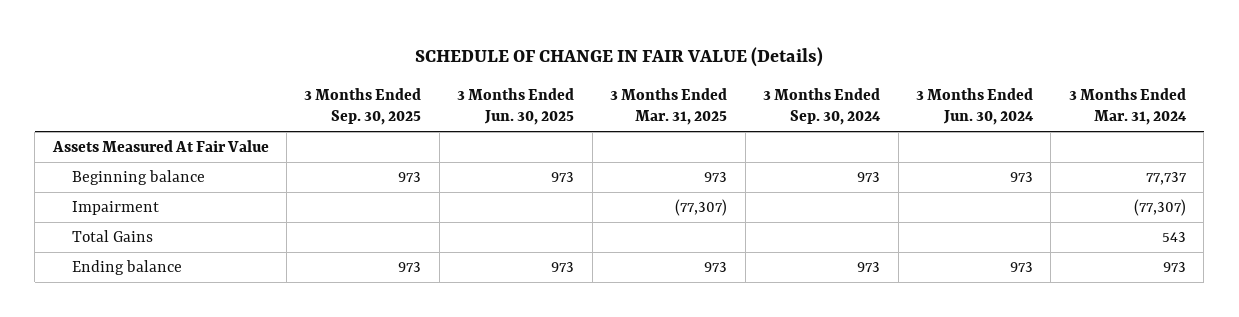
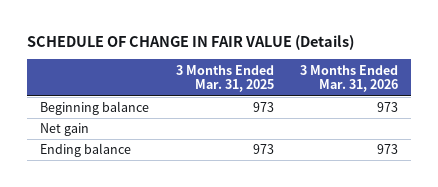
- | 3 Months Ended Sep. 30, 2025 | 3 Months Ended Jun. 30, 2025 | 3 Months Ended Mar. 31, 2025 | 3 Months Ended Sep. 30, 2024 | 3 Months Ended Jun. 30, 2024 | 3 Months Ended Mar. 31, 2024
+ | 3 Months Ended Mar. 31, 2025 | 3 Months Ended Mar. 31, 2026
- Assets Measured At Fair Value
- Impairment | | | (77,307) | | | (77,307)
- Total Gains | | | | | | 543
+ Net gain

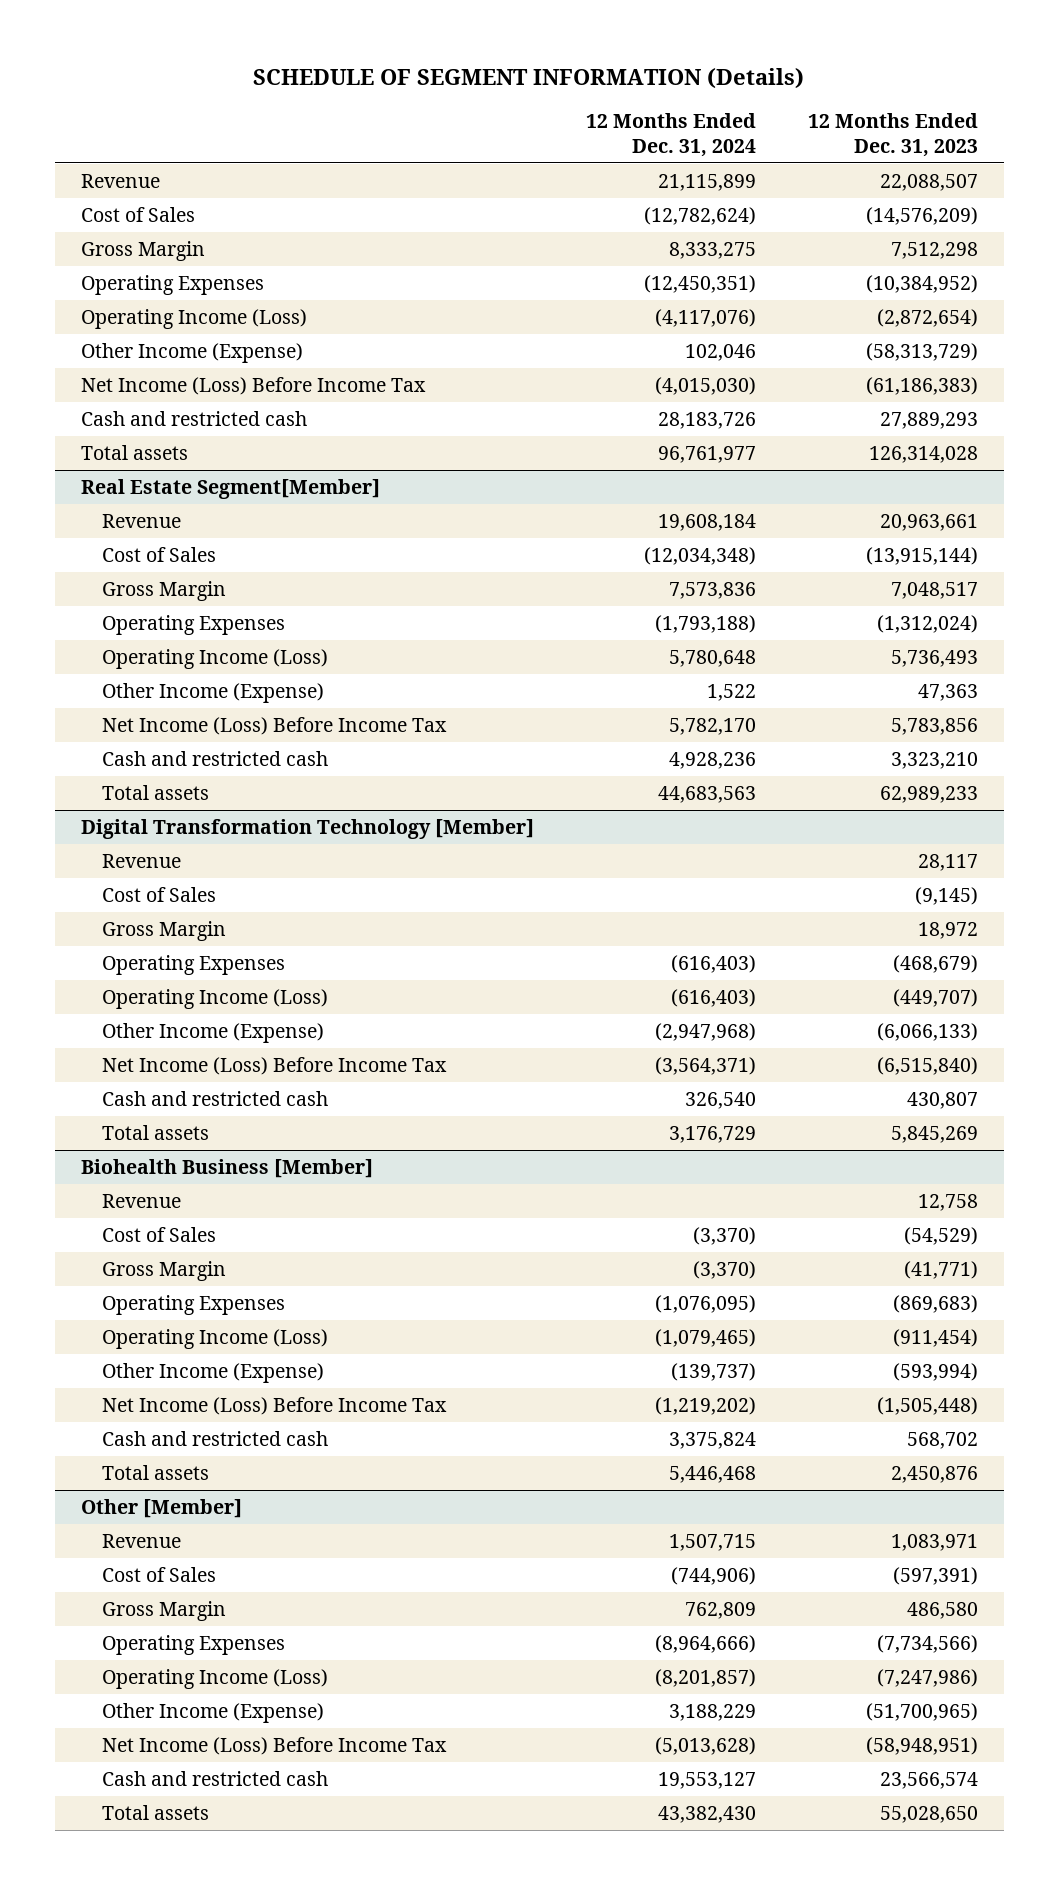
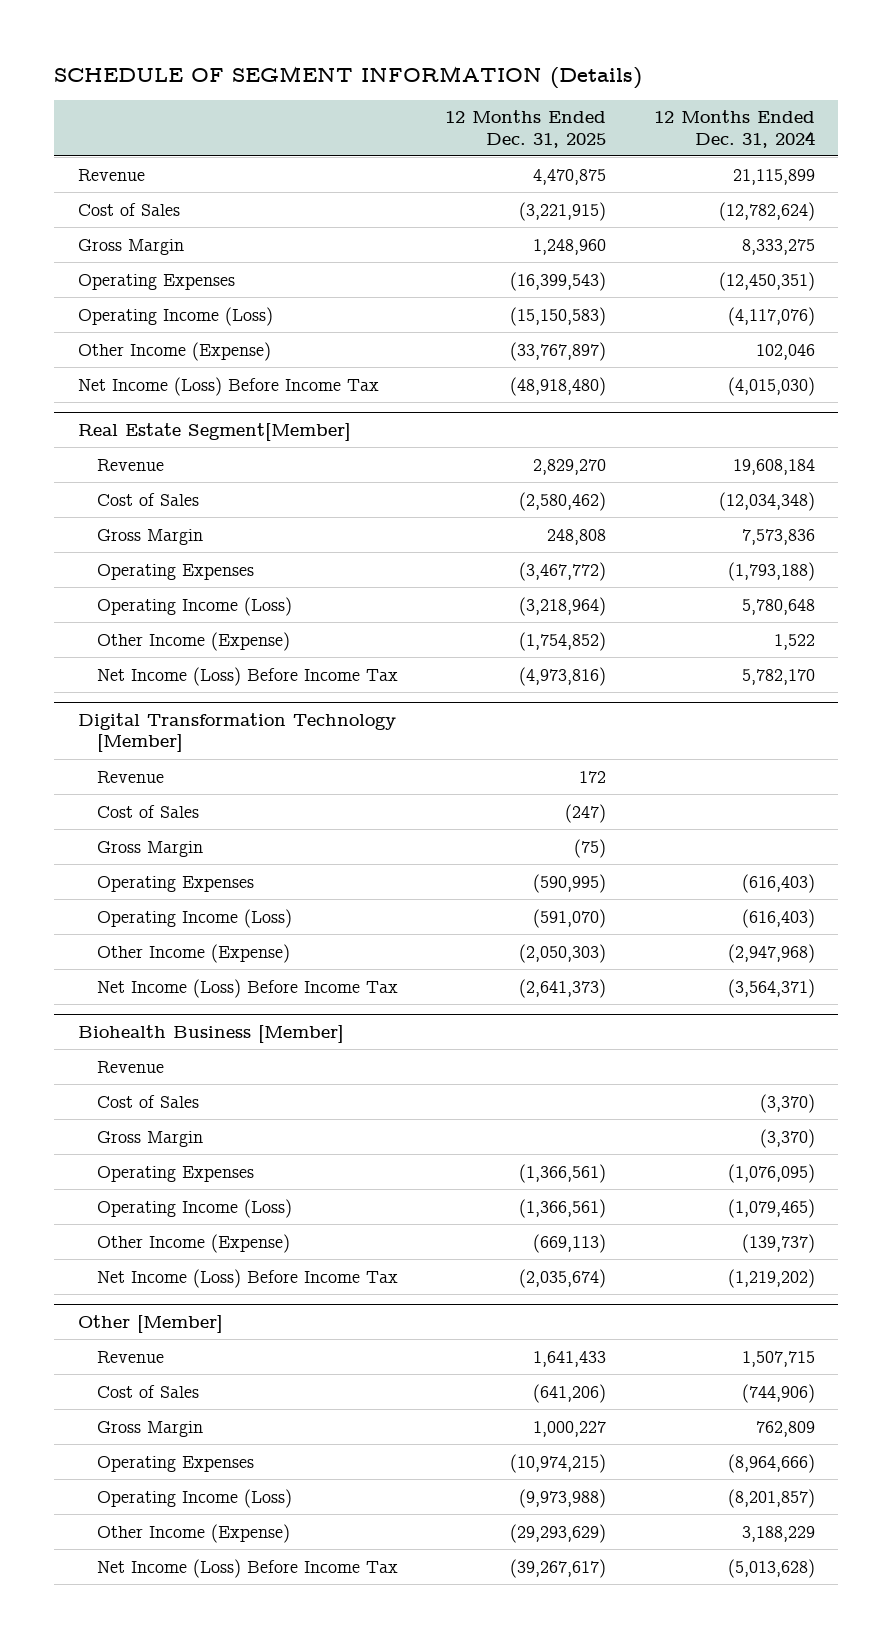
- | 12 Months Ended Dec. 31, 2024 | 12 Months Ended Dec. 31, 2023
+ | 12 Months Ended Dec. 31, 2025 | 12 Months Ended Dec. 31, 2024
- Cash and restricted cash | 28,183,726 | 27,889,293
- Total assets | 96,761,977 | 126,314,028
@ Real Estate Segment[Member]
- Cash and restricted cash | 4,928,236 | 3,323,210
- Total assets | 44,683,563 | 62,989,233
@ Digital Transformation Technology [Member]
- Cash and restricted cash | 326,540 | 430,807
- Total assets | 3,176,729 | 5,845,269
@ Biohealth Business [Member]
- Cash and restricted cash | 3,375,824 | 568,702
- Total assets | 5,446,468 | 2,450,876
@ Other [Member]
- Cash and restricted cash | 19,553,127 | 23,566,574
- Total assets | 43,382,430 | 55,028,650

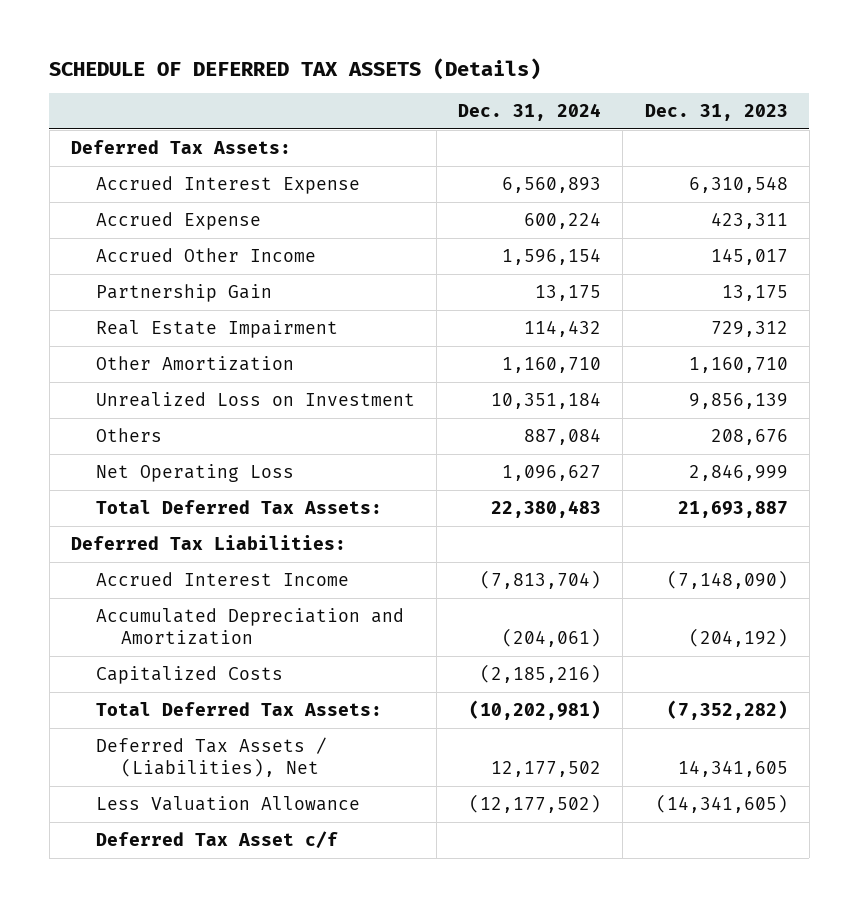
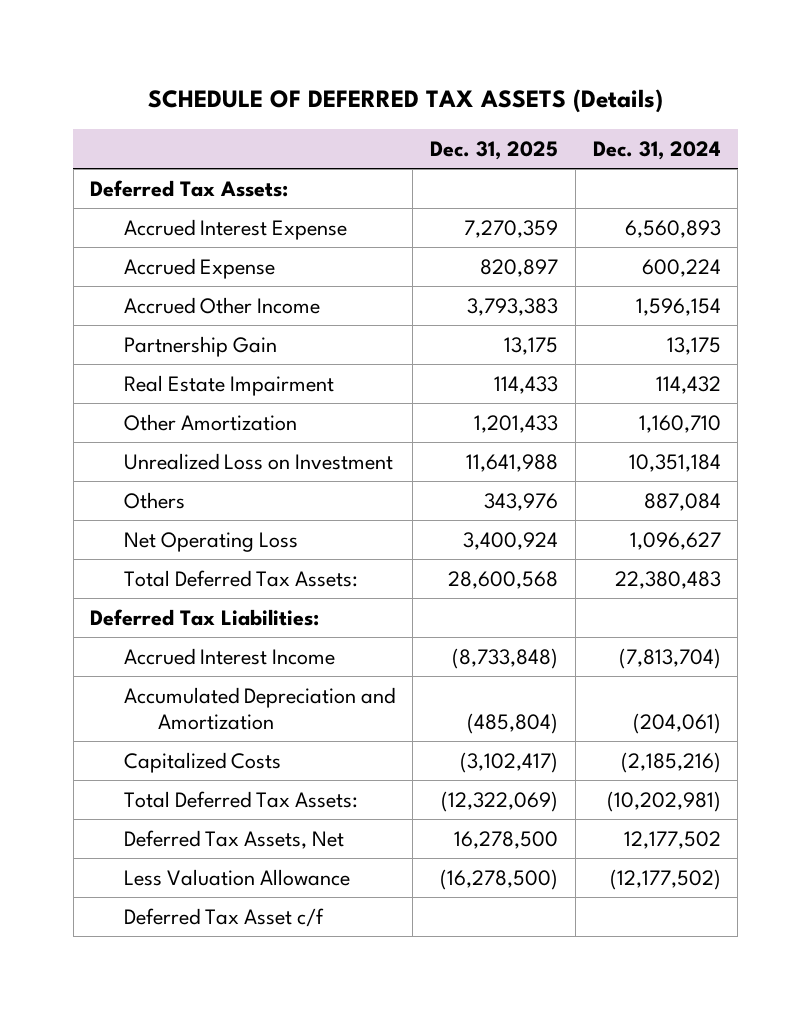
- | Dec. 31, 2024 | Dec. 31, 2023
+ | Dec. 31, 2025 | Dec. 31, 2024
- Deferred Tax Assets / (Liabilities), Net | 12,177,502 | 14,341,605
+ Deferred Tax Assets, Net | 16,278,500 | 12,177,502

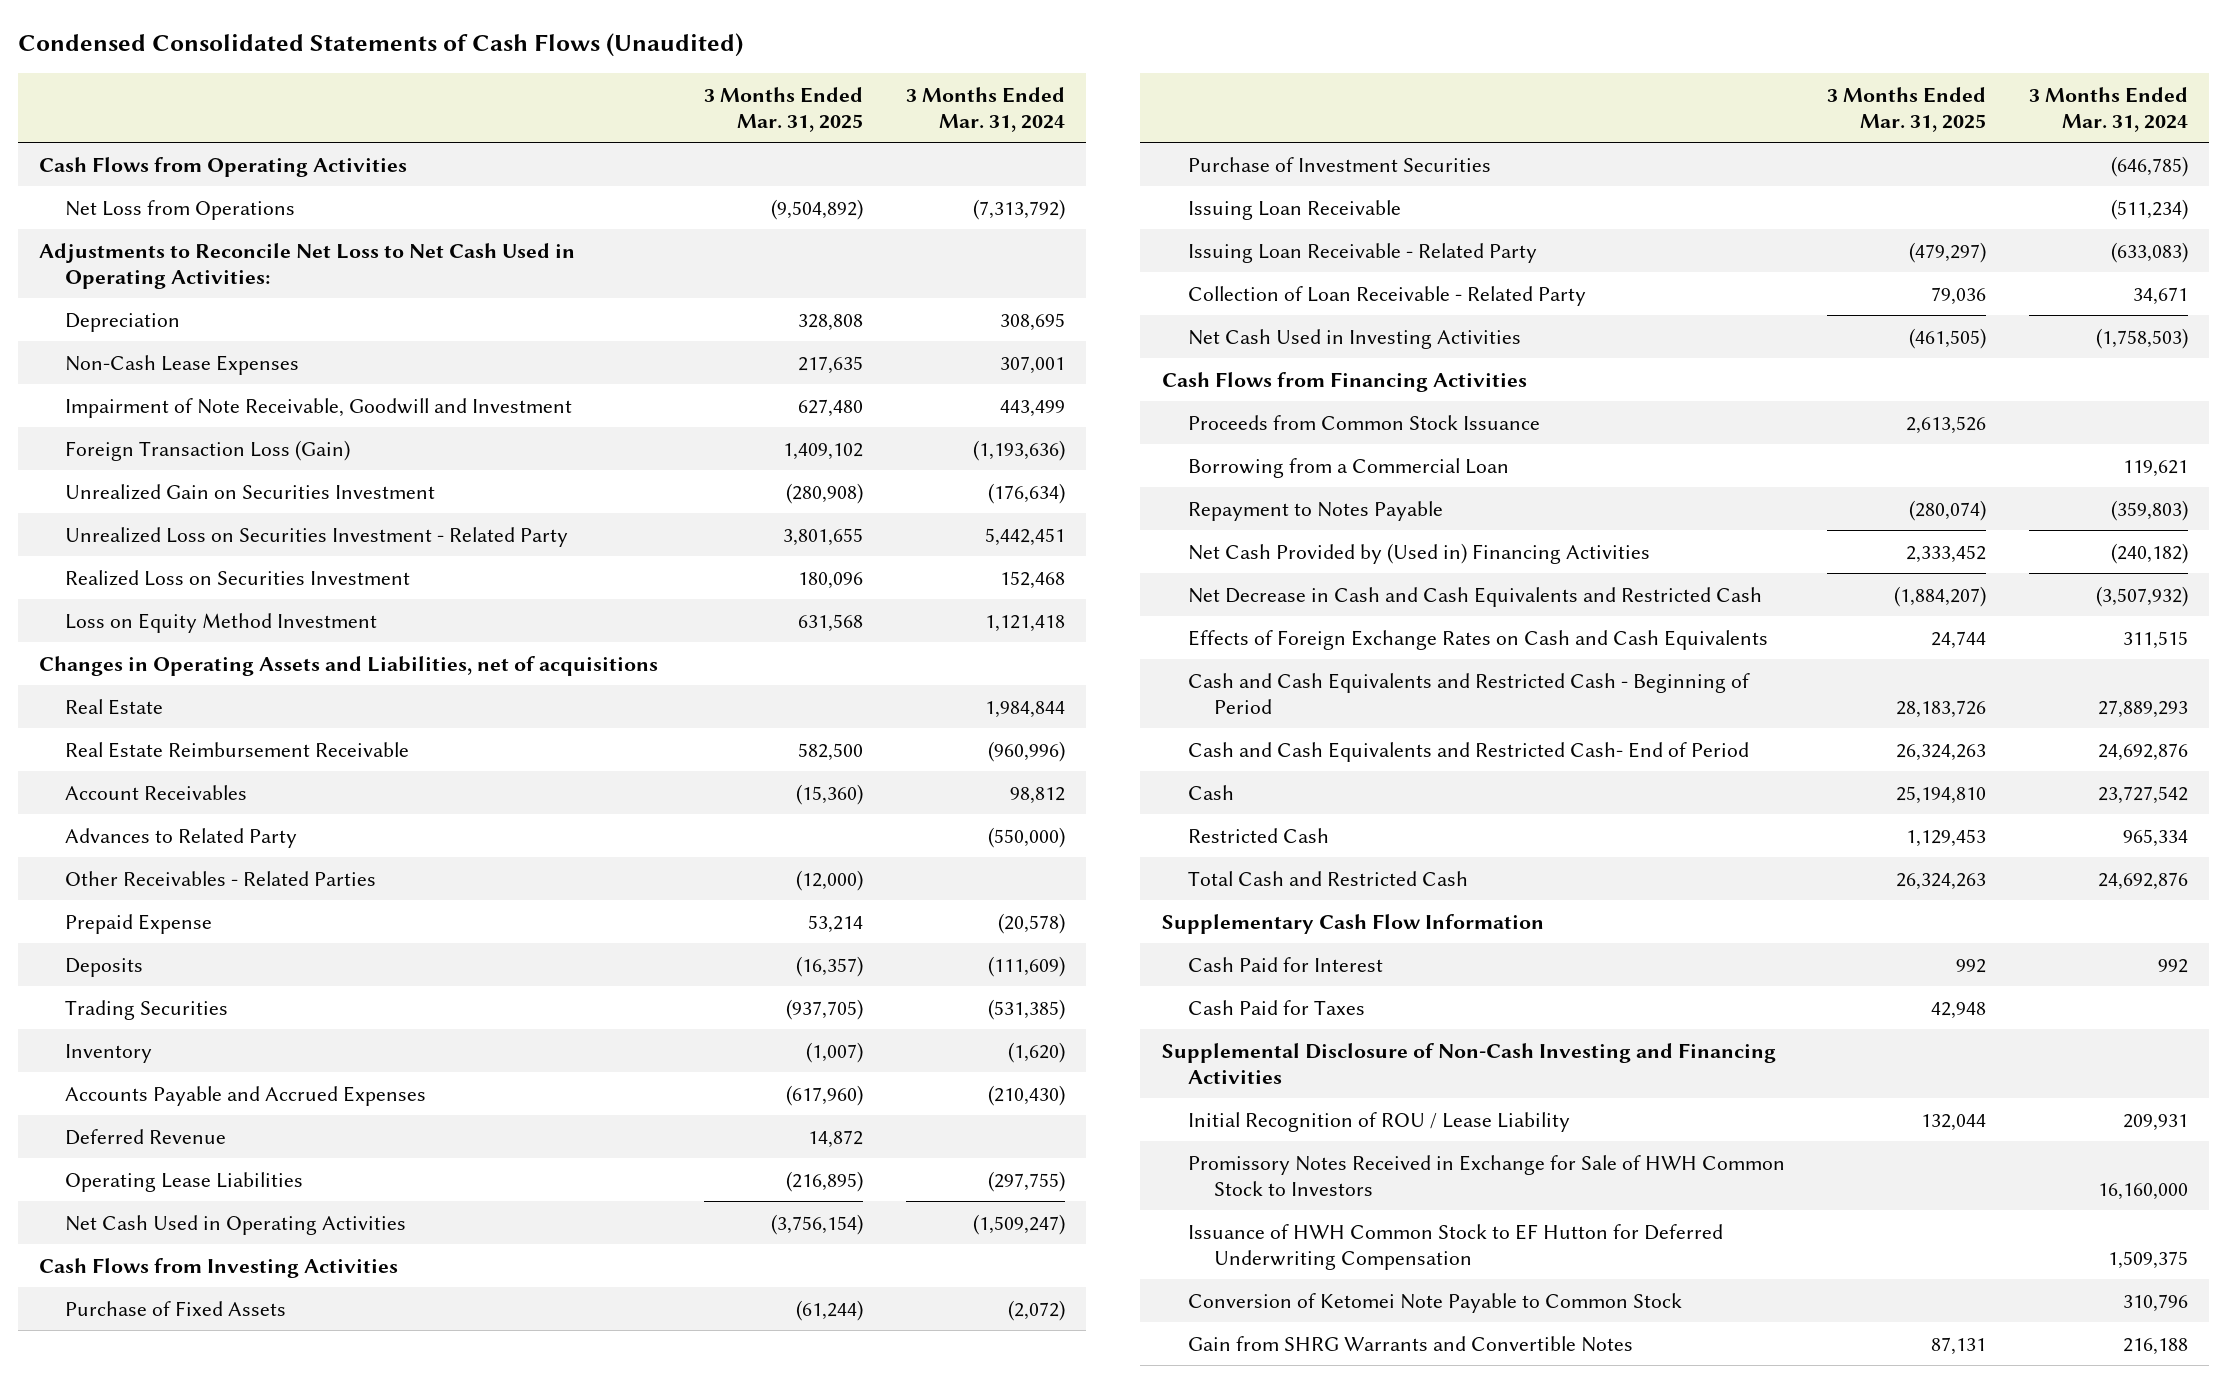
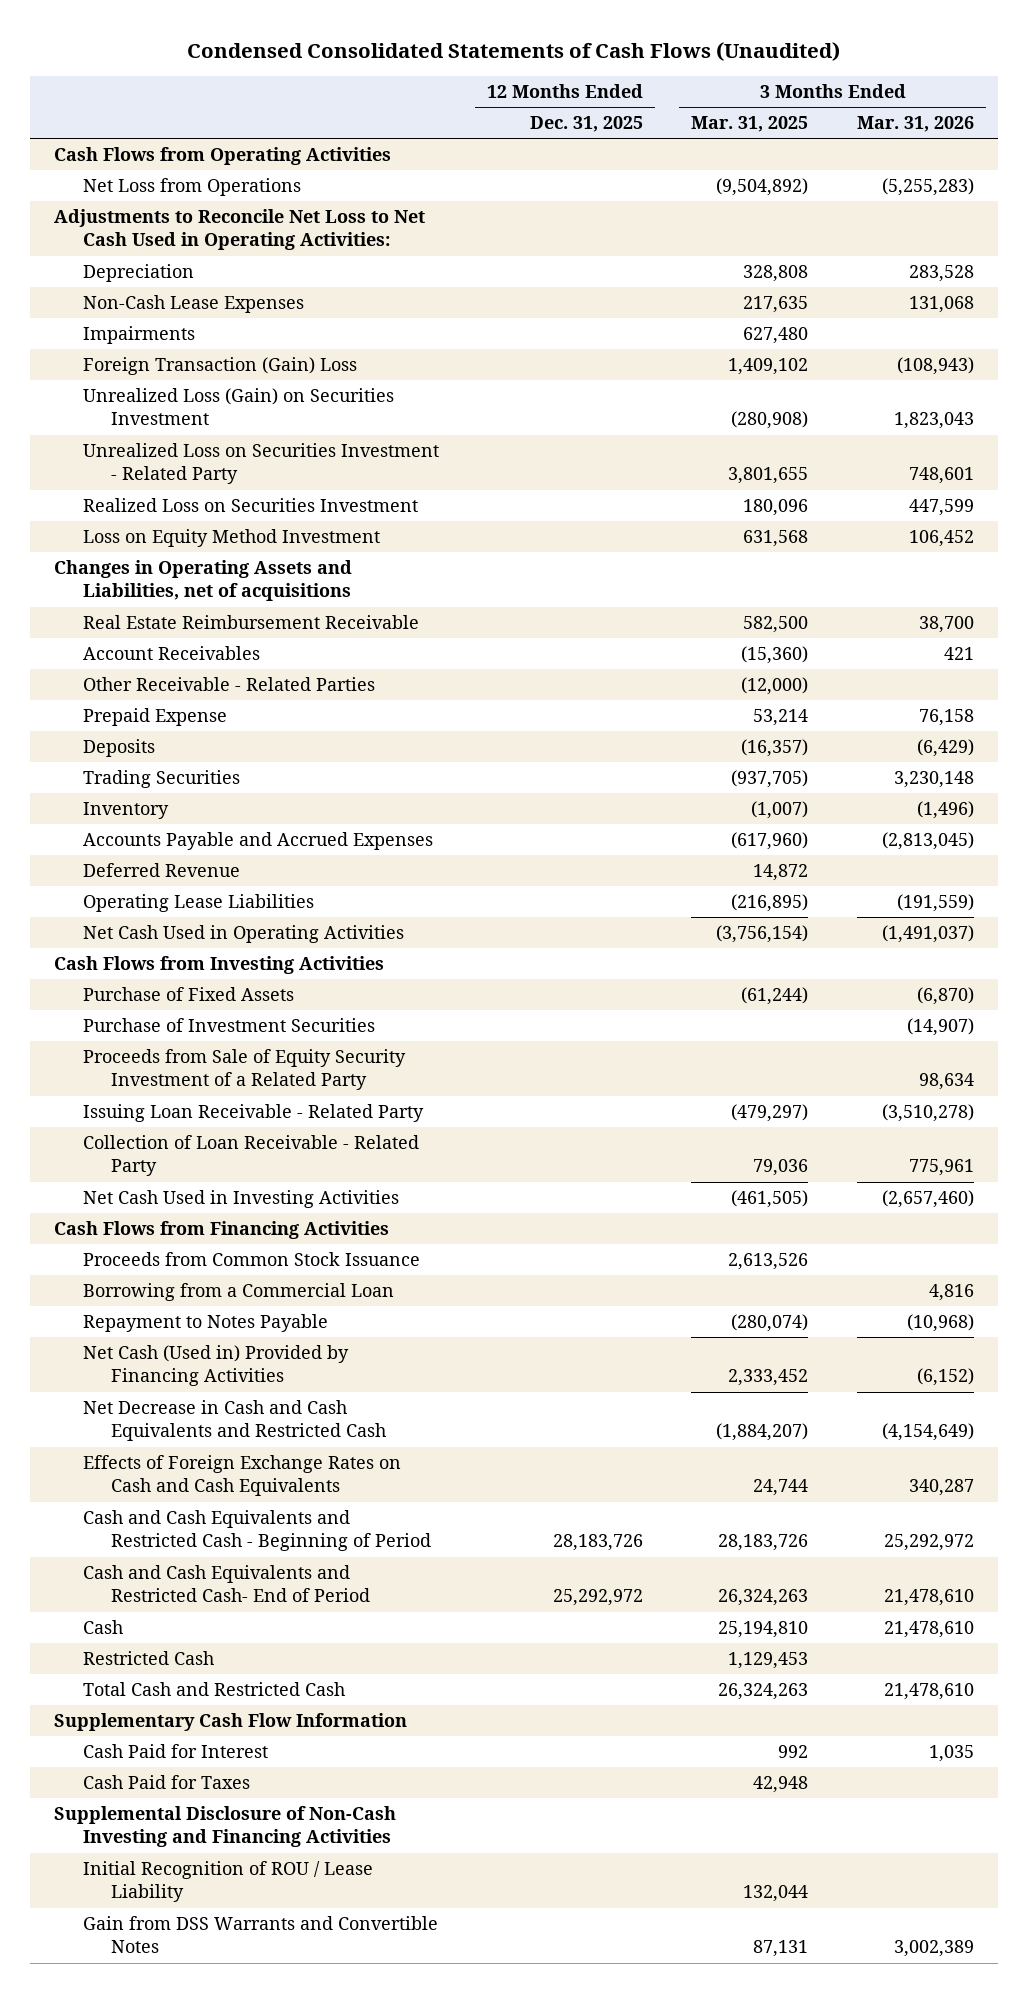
- | 3 Months Ended Mar. 31, 2025 | 3 Months Ended Mar. 31, 2024
+ | 12 Months Ended Dec. 31, 2025 | 3 Months Ended Mar. 31, 2025 | 3 Months Ended Mar. 31, 2026
- Impairment of Note Receivable, Goodwill and Investment | 627,480 | 443,499
- Foreign Transaction Loss (Gain) | 1,409,102 | (1,193,636)
- Unrealized Gain on Securities Investment | (280,908) | (176,634)
+ Impairments | | 627,480 |
+ Foreign Transaction (Gain) Loss | | 1,409,102 | (108,943)
+ Unrealized Loss (Gain) on Securities Investment | | (280,908) | 1,823,043
- Real Estate | | 1,984,844
- Advances to Related Party | | (550,000)
- Other Receivables - Related Parties | (12,000) |
+ Other Receivable - Related Parties | | (12,000) |
- Issuing Loan Receivable | | (511,234)
+ Proceeds from Sale of Equity Security Investment of a Related Party | | | 98,634
- Net Cash Provided by (Used in) Financing Activities | 2,333,452 | (240,182)
+ Net Cash (Used in) Provided by Financing Activities | | 2,333,452 | (6,152)
- Promissory Notes Received in Exchange for Sale of HWH Common Stock to Investors | | 16,160,000
- Issuance of HWH Common Stock to EF Hutton for Deferred Underwriting Compensation | | 1,509,375
- Conversion of Ketomei Note Payable to Common Stock | | 310,796
- Gain from SHRG Warrants and Convertible Notes | 87,131 | 216,188
+ Gain from DSS Warrants and Convertible Notes | | 87,131 | 3,002,389

